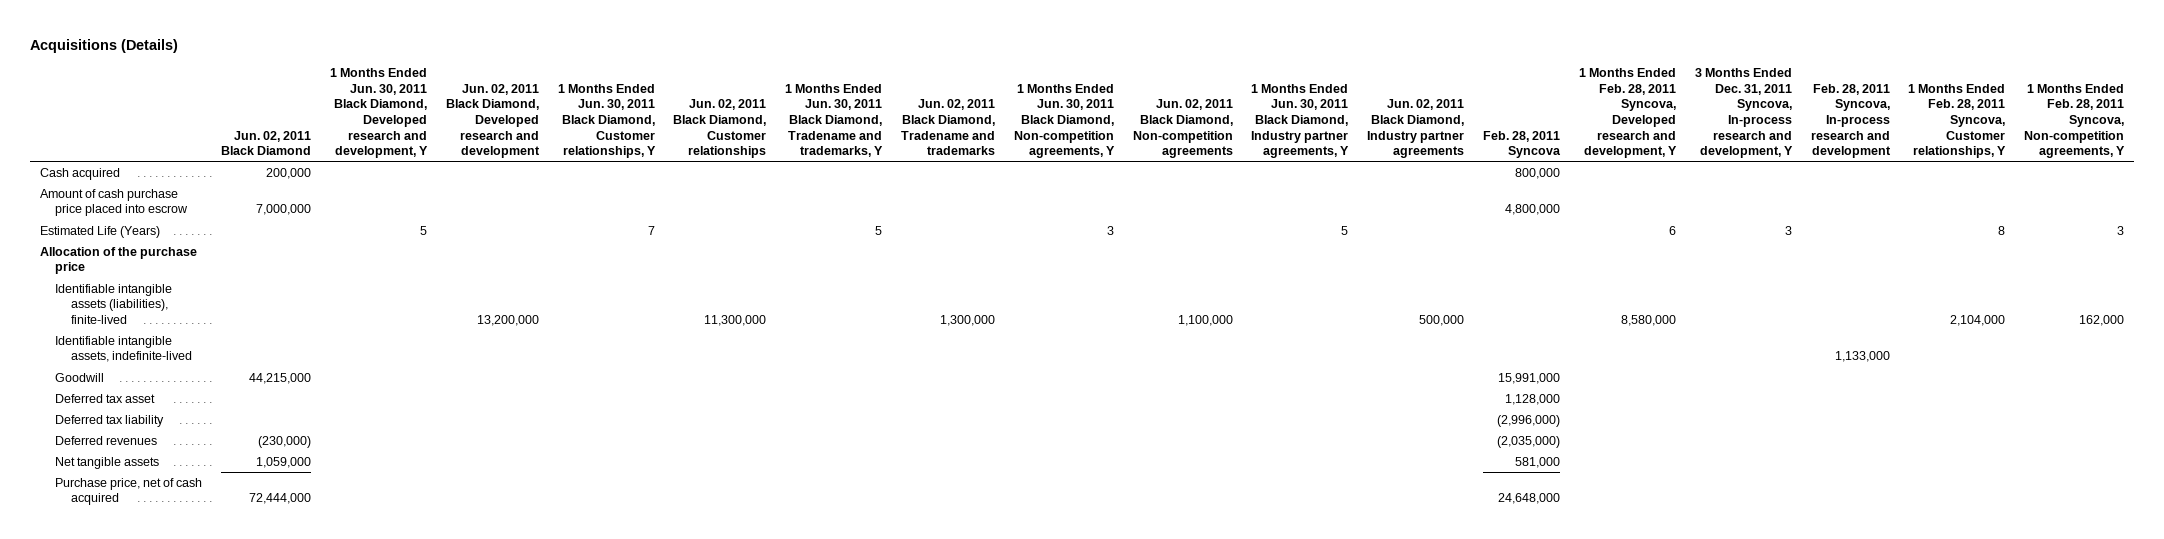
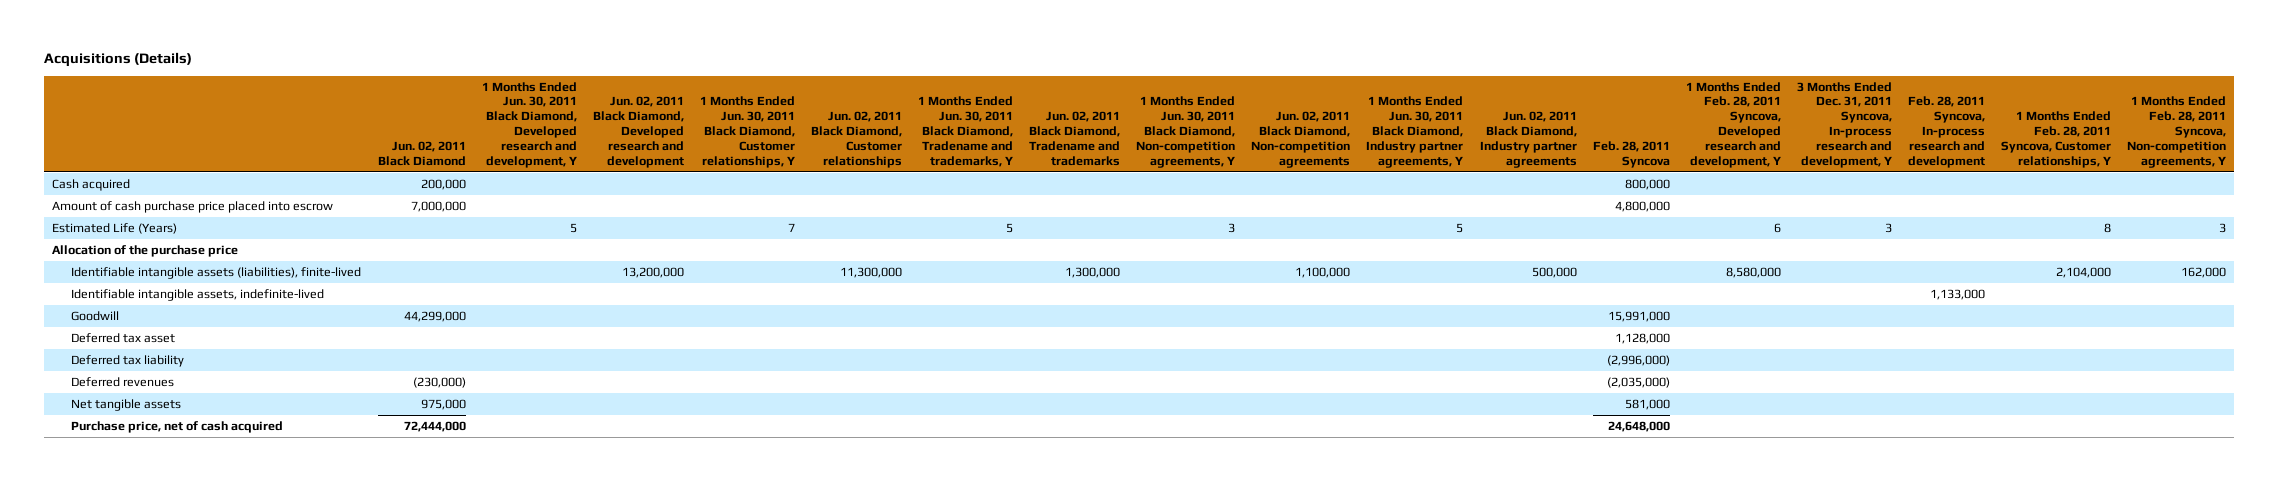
- Goodwill | 44,215,000 | | | | | | | | | | | 15,991,000 | | | | |
+ Goodwill | 44,299,000 | | | | | | | | | | | 15,991,000 | | | | |
- Net tangible assets | 1,059,000 | | | | | | | | | | | 581,000 | | | | |
+ Net tangible assets | 975,000 | | | | | | | | | | | 581,000 | | | | |

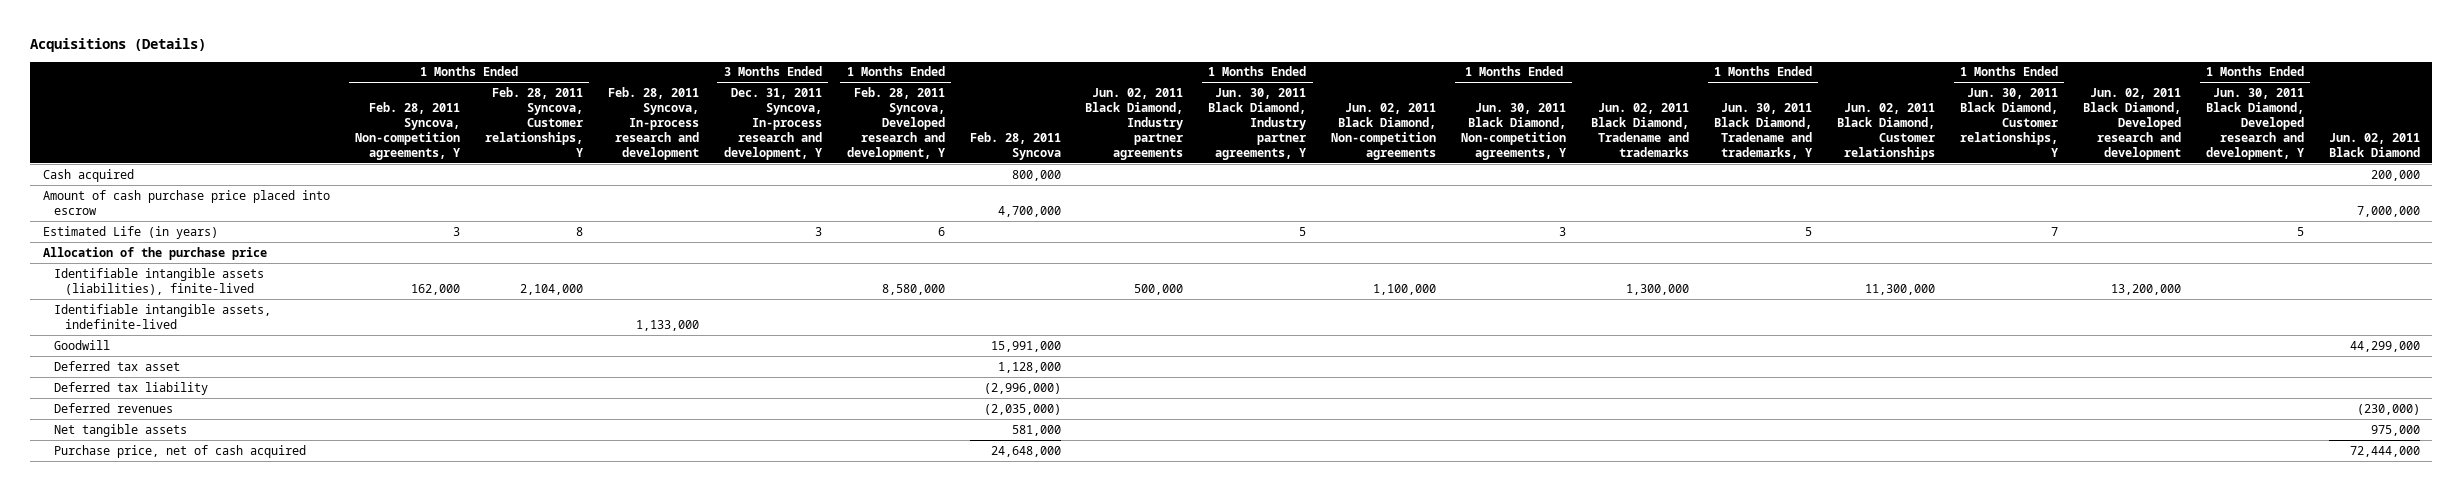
- | Jun. 02, 2011 Black Diamond | 1 Months Ended Jun. 30, 2011 Black Diamond, Developed research and development, Y | Jun. 02, 2011 Black Diamond, Developed research and development | 1 Months Ended Jun. 30, 2011 Black Diamond, Customer relationships, Y | Jun. 02, 2011 Black Diamond, Customer relationships | 1 Months Ended Jun. 30, 2011 Black Diamond, Tradename and trademarks, Y | Jun. 02, 2011 Black Diamond, Tradename and trademarks | 1 Months Ended Jun. 30, 2011 Black Diamond, Non-competition agreements, Y | Jun. 02, 2011 Black Diamond, Non-competition agreements | 1 Months Ended Jun. 30, 2011 Black Diamond, Industry partner agreements, Y | Jun. 02, 2011 Black Diamond, Industry partner agreements | Feb. 28, 2011 Syncova | 1 Months Ended Feb. 28, 2011 Syncova, Developed research and development, Y | 3 Months Ended Dec. 31, 2011 Syncova, In-process research and development, Y | Feb. 28, 2011 Syncova, In-process research and development | 1 Months Ended Feb. 28, 2011 Syncova, Customer relationships, Y | 1 Months Ended Feb. 28, 2011 Syncova, Non-competition agreements, Y
+ | 1 Months Ended Feb. 28, 2011 Syncova, Non-competition agreements, Y | 1 Months Ended Feb. 28, 2011 Syncova, Customer relationships, Y | Feb. 28, 2011 Syncova, In-process research and development | 3 Months Ended Dec. 31, 2011 Syncova, In-process research and development, Y | 1 Months Ended Feb. 28, 2011 Syncova, Developed research and development, Y | Feb. 28, 2011 Syncova | Jun. 02, 2011 Black Diamond, Industry partner agreements | 1 Months Ended Jun. 30, 2011 Black Diamond, Industry partner agreements, Y | Jun. 02, 2011 Black Diamond, Non-competition agreements | 1 Months Ended Jun. 30, 2011 Black Diamond, Non-competition agreements, Y | Jun. 02, 2011 Black Diamond, Tradename and trademarks | 1 Months Ended Jun. 30, 2011 Black Diamond, Tradename and trademarks, Y | Jun. 02, 2011 Black Diamond, Customer relationships | 1 Months Ended Jun. 30, 2011 Black Diamond, Customer relationships, Y | Jun. 02, 2011 Black Diamond, Developed research and development | 1 Months Ended Jun. 30, 2011 Black Diamond, Developed research and development, Y | Jun. 02, 2011 Black Diamond
- Amount of cash purchase price placed into escrow | 7,000,000 | | | | | | | | | | | 4,800,000 | | | | |
- Estimated Life (Years) | | 5 | | 7 | | 5 | | 3 | | 5 | | | 6 | 3 | | 8 | 3
+ Amount of cash purchase price placed into escrow | | | | | | 4,700,000 | | | | | | | | | | | 7,000,000
+ Estimated Life (in years) | 3 | 8 | | 3 | 6 | | | 5 | | 3 | | 5 | | 7 | | 5 |

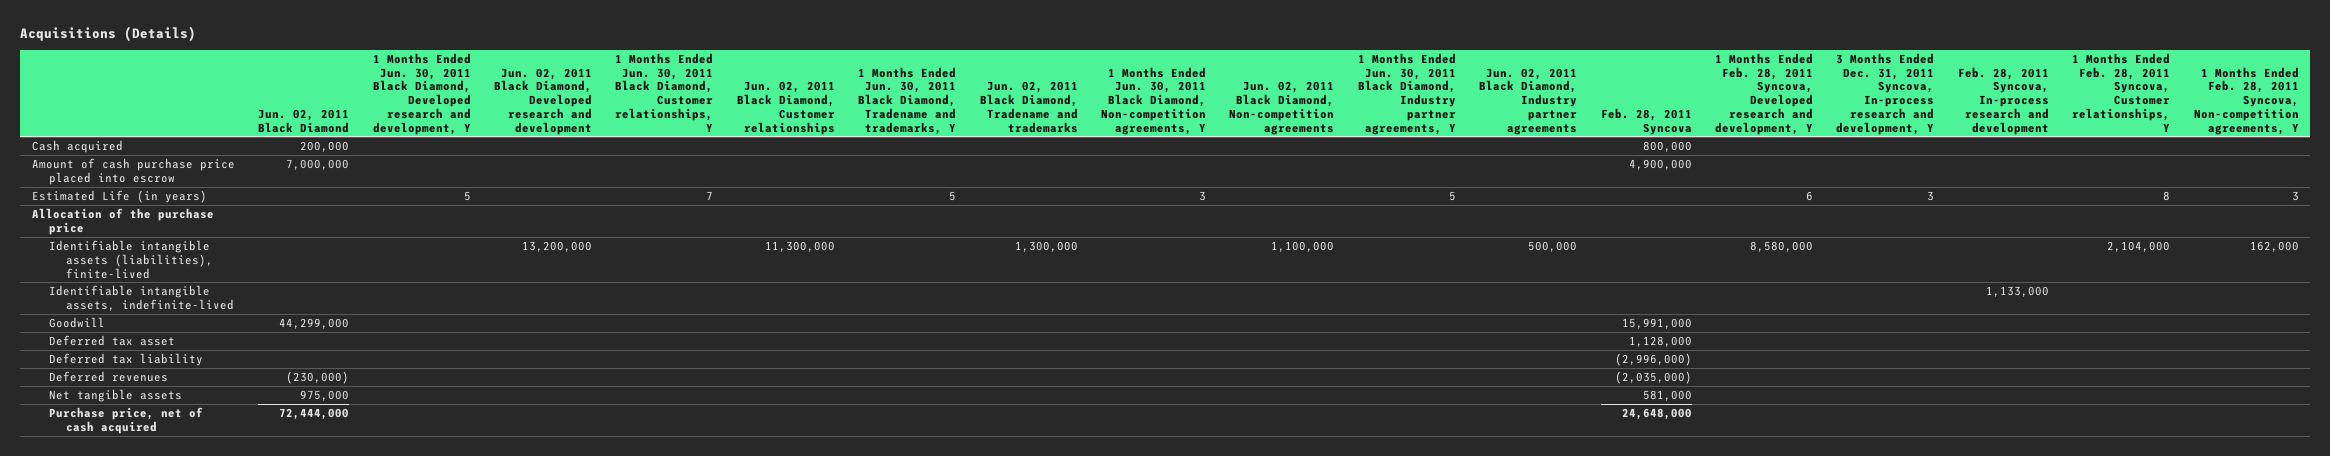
- | 1 Months Ended Feb. 28, 2011 Syncova, Non-competition agreements, Y | 1 Months Ended Feb. 28, 2011 Syncova, Customer relationships, Y | Feb. 28, 2011 Syncova, In-process research and development | 3 Months Ended Dec. 31, 2011 Syncova, In-process research and development, Y | 1 Months Ended Feb. 28, 2011 Syncova, Developed research and development, Y | Feb. 28, 2011 Syncova | Jun. 02, 2011 Black Diamond, Industry partner agreements | 1 Months Ended Jun. 30, 2011 Black Diamond, Industry partner agreements, Y | Jun. 02, 2011 Black Diamond, Non-competition agreements | 1 Months Ended Jun. 30, 2011 Black Diamond, Non-competition agreements, Y | Jun. 02, 2011 Black Diamond, Tradename and trademarks | 1 Months Ended Jun. 30, 2011 Black Diamond, Tradename and trademarks, Y | Jun. 02, 2011 Black Diamond, Customer relationships | 1 Months Ended Jun. 30, 2011 Black Diamond, Customer relationships, Y | Jun. 02, 2011 Black Diamond, Developed research and development | 1 Months Ended Jun. 30, 2011 Black Diamond, Developed research and development, Y | Jun. 02, 2011 Black Diamond
+ | Jun. 02, 2011 Black Diamond | 1 Months Ended Jun. 30, 2011 Black Diamond, Developed research and development, Y | Jun. 02, 2011 Black Diamond, Developed research and development | 1 Months Ended Jun. 30, 2011 Black Diamond, Customer relationships, Y | Jun. 02, 2011 Black Diamond, Customer relationships | 1 Months Ended Jun. 30, 2011 Black Diamond, Tradename and trademarks, Y | Jun. 02, 2011 Black Diamond, Tradename and trademarks | 1 Months Ended Jun. 30, 2011 Black Diamond, Non-competition agreements, Y | Jun. 02, 2011 Black Diamond, Non-competition agreements | 1 Months Ended Jun. 30, 2011 Black Diamond, Industry partner agreements, Y | Jun. 02, 2011 Black Diamond, Industry partner agreements | Feb. 28, 2011 Syncova | 1 Months Ended Feb. 28, 2011 Syncova, Developed research and development, Y | 3 Months Ended Dec. 31, 2011 Syncova, In-process research and development, Y | Feb. 28, 2011 Syncova, In-process research and development | 1 Months Ended Feb. 28, 2011 Syncova, Customer relationships, Y | 1 Months Ended Feb. 28, 2011 Syncova, Non-competition agreements, Y
- Amount of cash purchase price placed into escrow | | | | | | 4,700,000 | | | | | | | | | | | 7,000,000
+ Amount of cash purchase price placed into escrow | 7,000,000 | | | | | | | | | | | 4,900,000 | | | | |

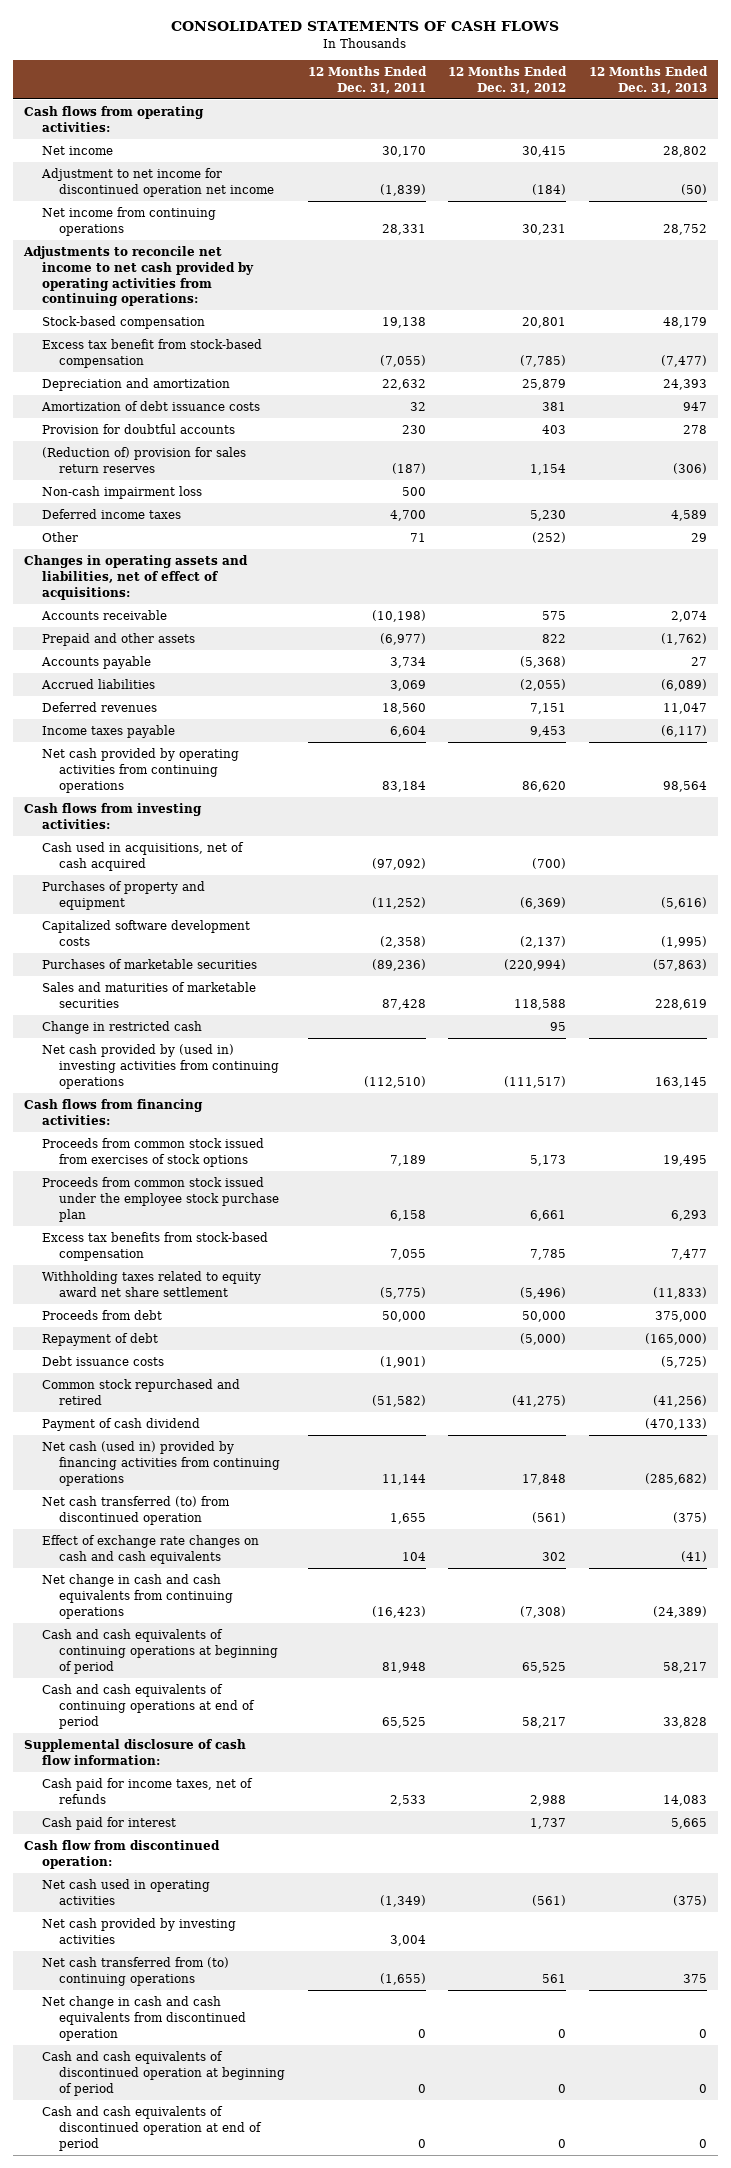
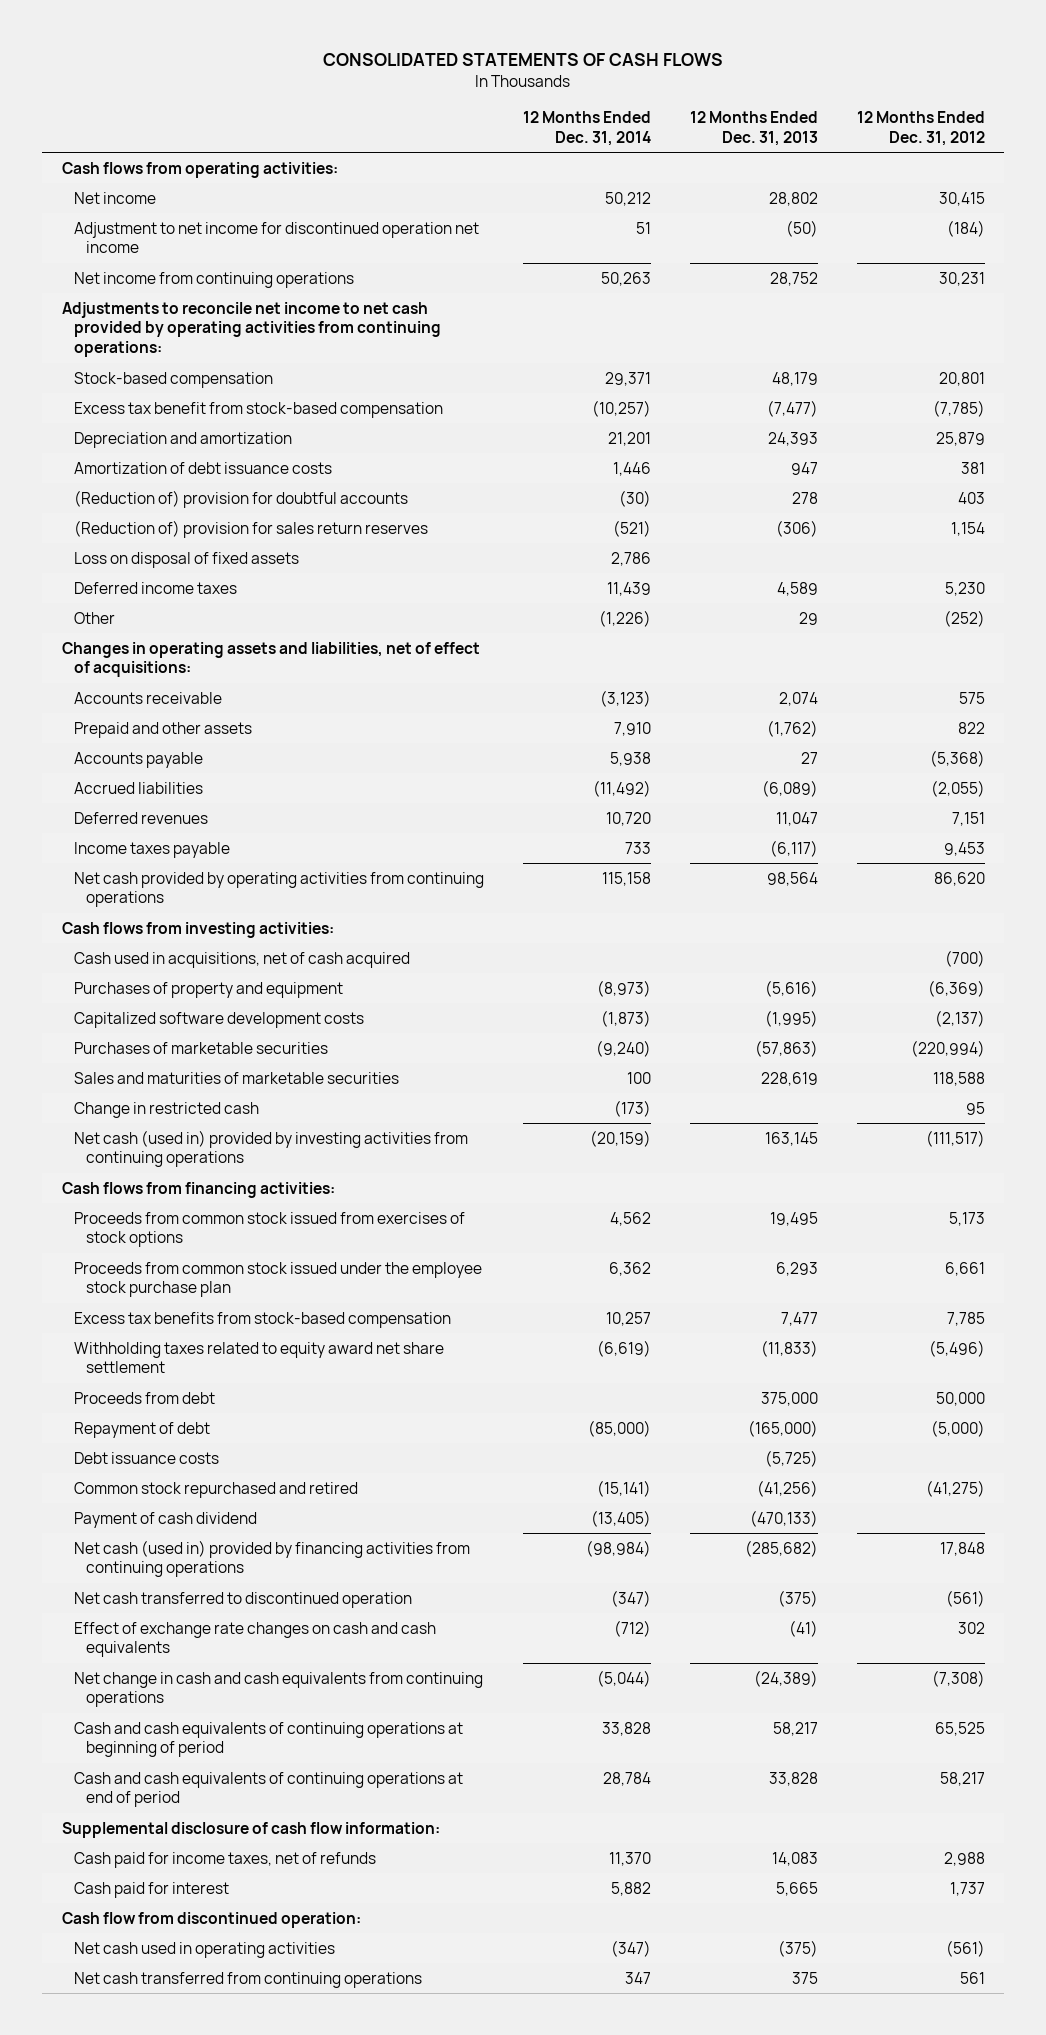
- | 12 Months Ended Dec. 31, 2011 | 12 Months Ended Dec. 31, 2012 | 12 Months Ended Dec. 31, 2013
+ | 12 Months Ended Dec. 31, 2014 | 12 Months Ended Dec. 31, 2013 | 12 Months Ended Dec. 31, 2012
- Provision for doubtful accounts | 230 | 403 | 278
+ (Reduction of) provision for doubtful accounts | (30) | 278 | 403
- Non-cash impairment loss | 500 | |
+ Loss on disposal of fixed assets | 2,786 | |
- Net cash provided by (used in) investing activities from continuing operations | (112,510) | (111,517) | 163,145
+ Net cash (used in) provided by investing activities from continuing operations | (20,159) | 163,145 | (111,517)
- Net cash transferred (to) from discontinued operation | 1,655 | (561) | (375)
+ Net cash transferred to discontinued operation | (347) | (375) | (561)
- Net cash provided by investing activities | 3,004 | |
- Net cash transferred from (to) continuing operations | (1,655) | 561 | 375
- Net change in cash and cash equivalents from discontinued operation | 0 | 0 | 0
- Cash and cash equivalents of discontinued operation at beginning of period | 0 | 0 | 0
- Cash and cash equivalents of discontinued operation at end of period | 0 | 0 | 0
+ Net cash transferred from continuing operations | 347 | 375 | 561

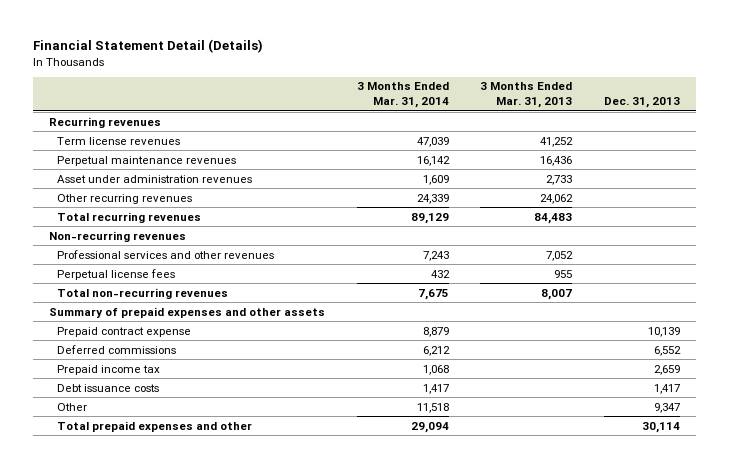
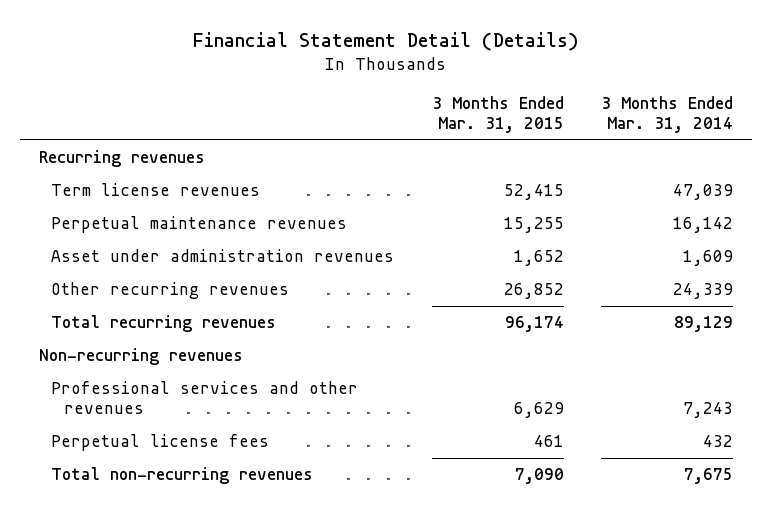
- | 3 Months Ended Mar. 31, 2014 | 3 Months Ended Mar. 31, 2013 | Dec. 31, 2013
+ | 3 Months Ended Mar. 31, 2015 | 3 Months Ended Mar. 31, 2014
- Summary of prepaid expenses and other assets
- Prepaid contract expense | 8,879 | | 10,139
- Deferred commissions | 6,212 | | 6,552
- Prepaid income tax | 1,068 | | 2,659
- Debt issuance costs | 1,417 | | 1,417
- Other | 11,518 | | 9,347
- Total prepaid expenses and other | 29,094 | | 30,114

